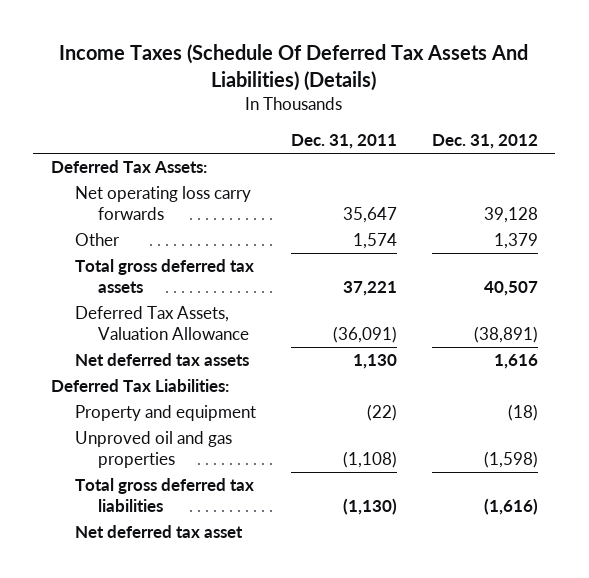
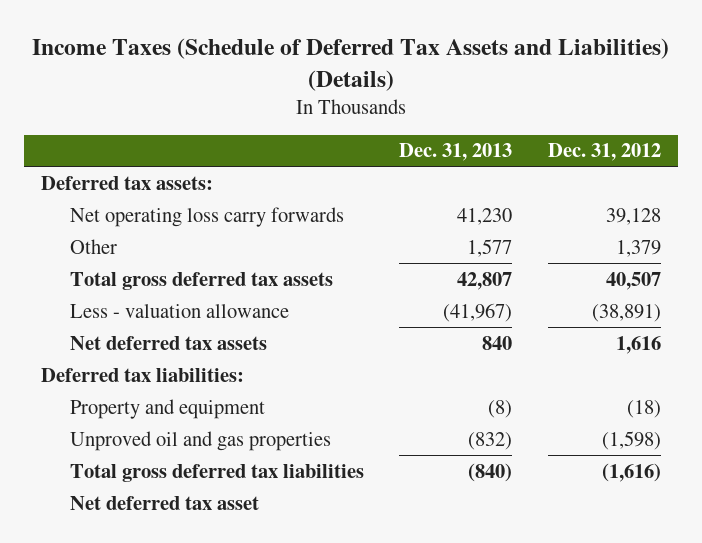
- Income Taxes (Schedule Of Deferred Tax Assets And Liabilities) (Details)
+ Income Taxes (Schedule of Deferred Tax Assets and Liabilities) (Details)
- | Dec. 31, 2011 | Dec. 31, 2012
+ | Dec. 31, 2013 | Dec. 31, 2012
- Deferred Tax Assets:
+ Deferred tax assets:
- Deferred Tax Assets, Valuation Allowance | (36,091) | (38,891)
+ Less - valuation allowance | (41,967) | (38,891)
- Deferred Tax Liabilities:
+ Deferred tax liabilities:

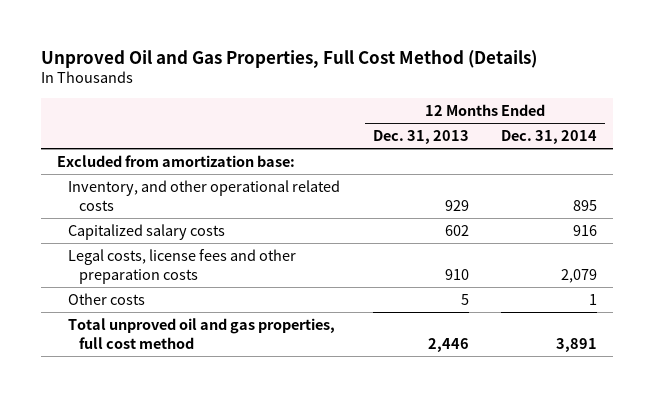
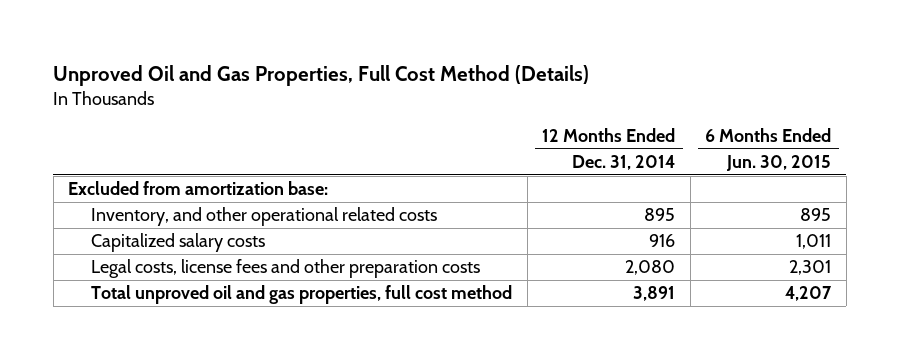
- | 12 Months Ended Dec. 31, 2013 | 12 Months Ended Dec. 31, 2014
+ | 12 Months Ended Dec. 31, 2014 | 6 Months Ended Jun. 30, 2015
- Legal costs, license fees and other preparation costs | 910 | 2,079
- Other costs | 5 | 1
+ Legal costs, license fees and other preparation costs | 2,080 | 2,301

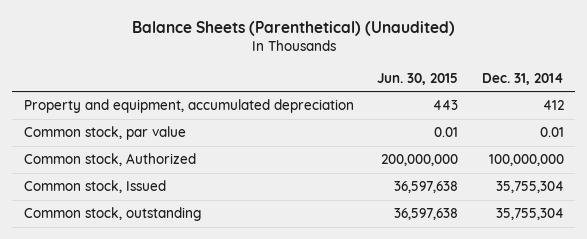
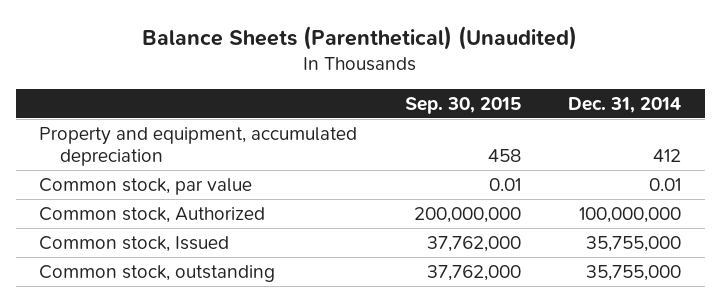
- | Jun. 30, 2015 | Dec. 31, 2014
+ | Sep. 30, 2015 | Dec. 31, 2014
- Common stock, Issued | 36,597,638 | 35,755,304
- Common stock, outstanding | 36,597,638 | 35,755,304
+ Common stock, Issued | 37,762,000 | 35,755,000
+ Common stock, outstanding | 37,762,000 | 35,755,000

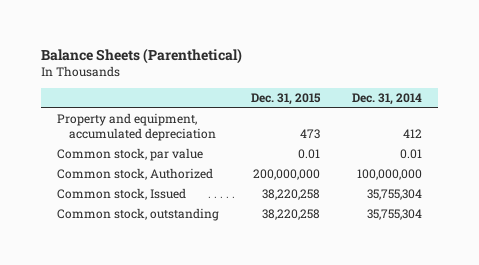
- Balance Sheets (Parenthetical) (Unaudited)
+ Balance Sheets (Parenthetical)
- | Sep. 30, 2015 | Dec. 31, 2014
+ | Dec. 31, 2015 | Dec. 31, 2014
- Common stock, Issued | 37,762,000 | 35,755,000
- Common stock, outstanding | 37,762,000 | 35,755,000
+ Common stock, Issued | 38,220,258 | 35,755,304
+ Common stock, outstanding | 38,220,258 | 35,755,304

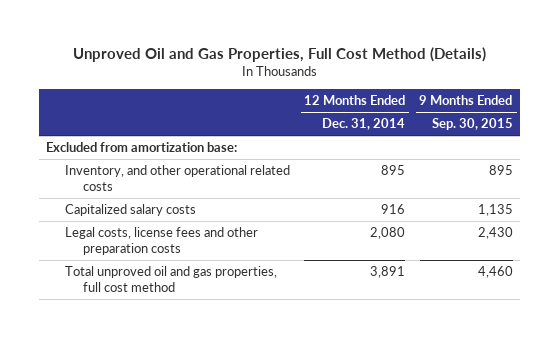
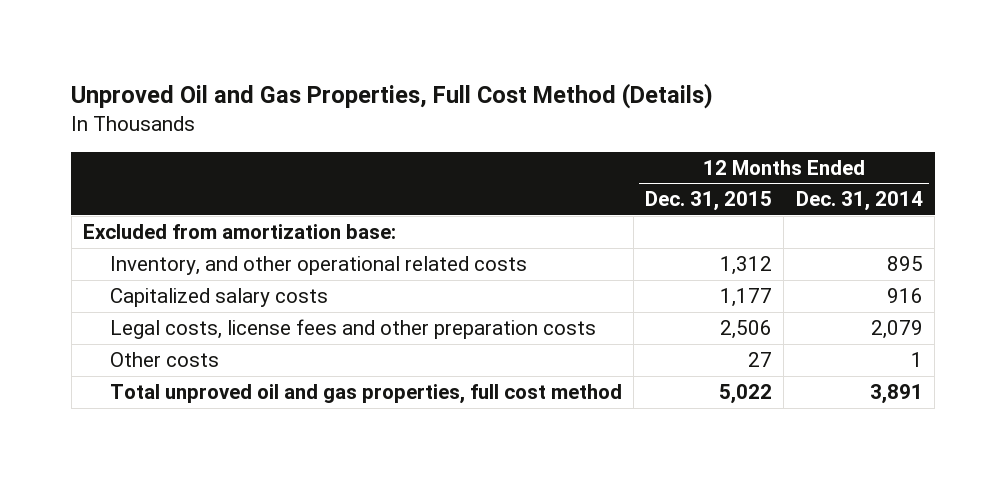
- | 12 Months Ended Dec. 31, 2014 | 9 Months Ended Sep. 30, 2015
+ | 12 Months Ended Dec. 31, 2015 | 12 Months Ended Dec. 31, 2014
- Legal costs, license fees and other preparation costs | 2,080 | 2,430
+ Legal costs, license fees and other preparation costs | 2,506 | 2,079
+ Other costs | 27 | 1

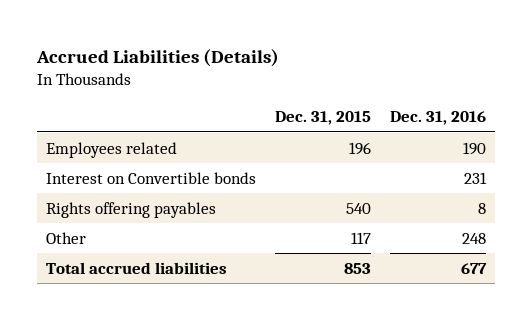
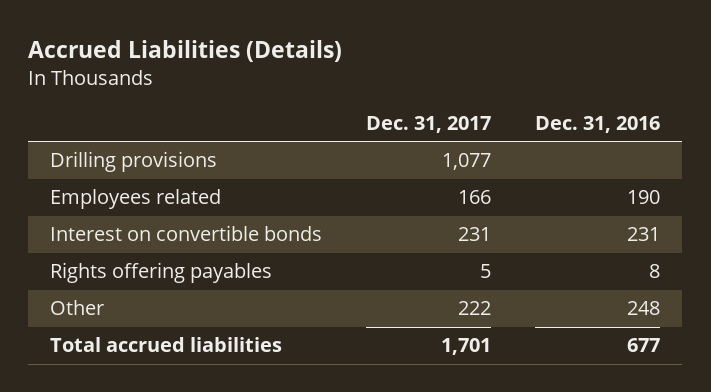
- | Dec. 31, 2015 | Dec. 31, 2016
+ | Dec. 31, 2017 | Dec. 31, 2016
+ Drilling provisions | 1,077 |
- Interest on Convertible bonds | | 231
+ Interest on convertible bonds | 231 | 231

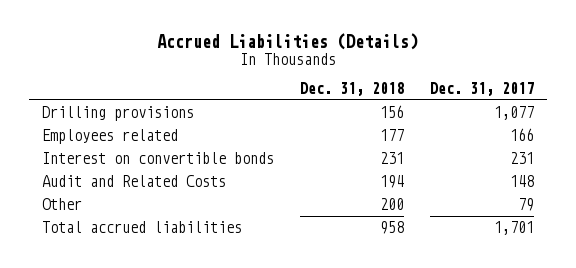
- | Dec. 31, 2017 | Dec. 31, 2016
+ | Dec. 31, 2018 | Dec. 31, 2017
- Rights offering payables | 5 | 8
- Other | 222 | 248
+ Audit and Related Costs | 194 | 148
+ Other | 200 | 79

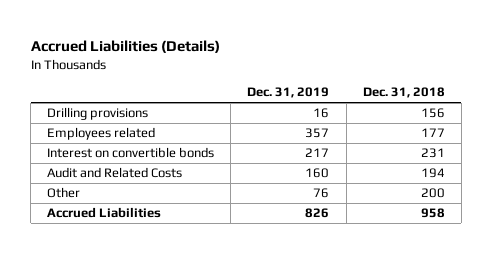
- | Dec. 31, 2018 | Dec. 31, 2017
+ | Dec. 31, 2019 | Dec. 31, 2018
- Total accrued liabilities | 958 | 1,701
+ Accrued Liabilities | 826 | 958

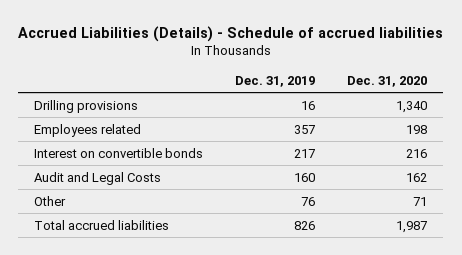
- Accrued Liabilities (Details)
+ Accrued Liabilities (Details) - Schedule of accrued liabilities
- | Dec. 31, 2019 | Dec. 31, 2018
+ | Dec. 31, 2019 | Dec. 31, 2020
- Audit and Related Costs | 160 | 194
+ Audit and Legal Costs | 160 | 162
- Accrued Liabilities | 826 | 958
+ Total accrued liabilities | 826 | 1,987

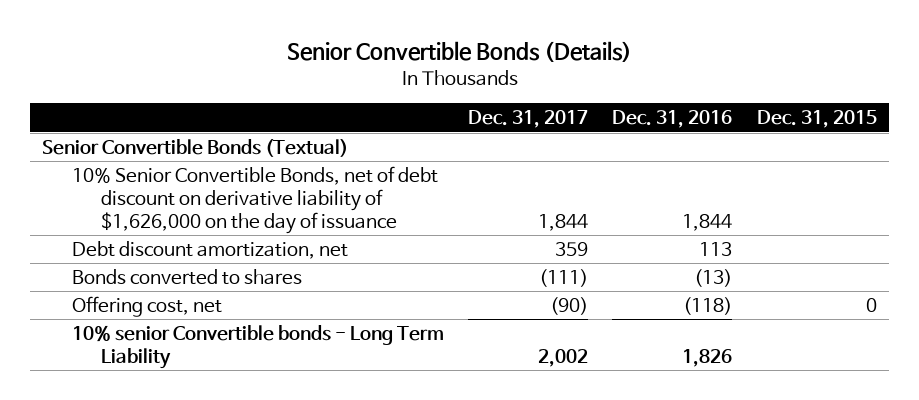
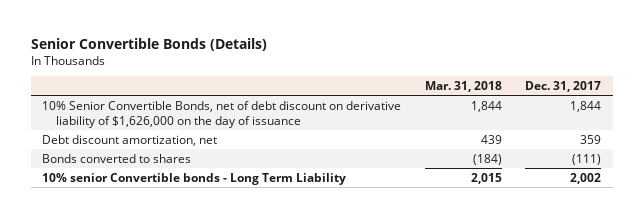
- | Dec. 31, 2017 | Dec. 31, 2016 | Dec. 31, 2015
+ | Mar. 31, 2018 | Dec. 31, 2017
- Senior Convertible Bonds (Textual)
- Offering cost, net | (90) | (118) | 0

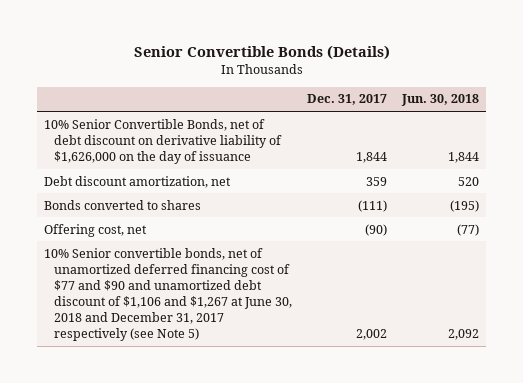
- | Mar. 31, 2018 | Dec. 31, 2017
+ | Dec. 31, 2017 | Jun. 30, 2018
- 10% senior Convertible bonds - Long Term Liability | 2,015 | 2,002
+ Offering cost, net | (90) | (77)
+ 10% Senior convertible bonds, net of unamortized deferred financing cost of $77 and $90 and unamortized debt discount of $1,106 and $1,267 at June 30, 2018 and December 31, 2017 respectively (see Note 5) | 2,002 | 2,092

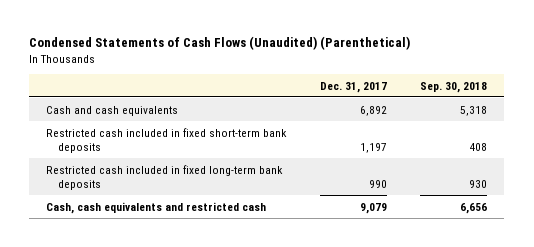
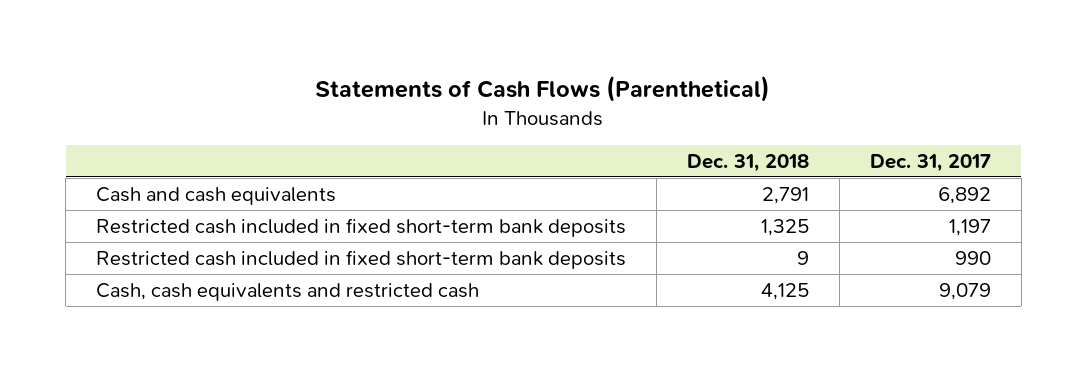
- Condensed Statements of Cash Flows (Unaudited) (Parenthetical)
+ Statements of Cash Flows (Parenthetical)
- | Dec. 31, 2017 | Sep. 30, 2018
+ | Dec. 31, 2018 | Dec. 31, 2017
- Restricted cash included in fixed long-term bank deposits | 990 | 930
+ Restricted cash included in fixed short-term bank deposits | 9 | 990

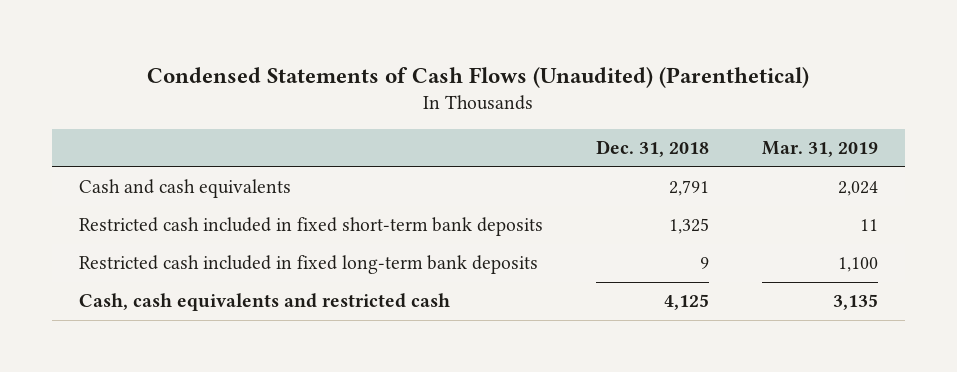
- Statements of Cash Flows (Parenthetical)
+ Condensed Statements of Cash Flows (Unaudited) (Parenthetical)
- | Dec. 31, 2018 | Dec. 31, 2017
+ | Dec. 31, 2018 | Mar. 31, 2019
- Restricted cash included in fixed short-term bank deposits | 9 | 990
+ Restricted cash included in fixed long-term bank deposits | 9 | 1,100

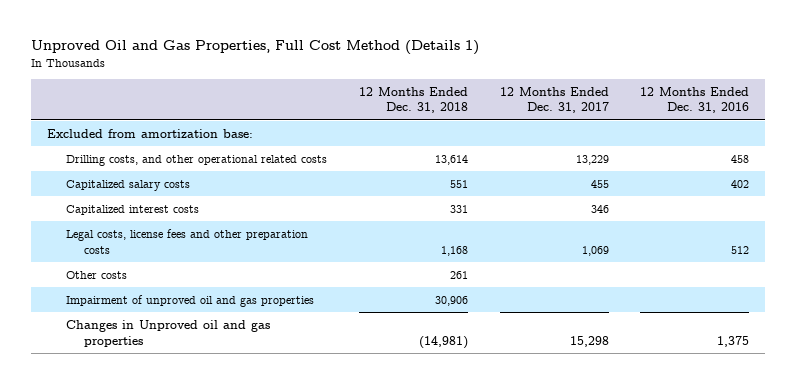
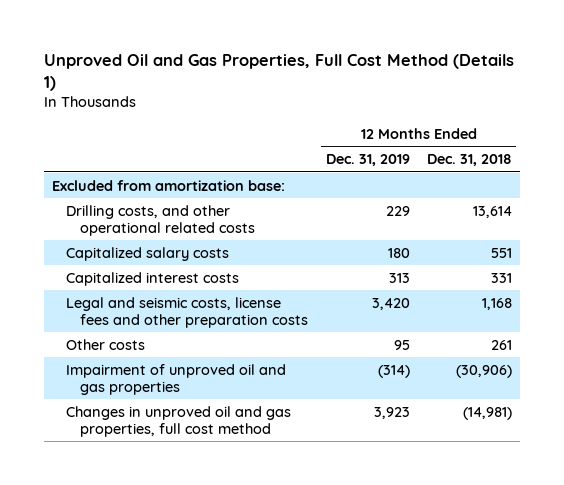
- | 12 Months Ended Dec. 31, 2018 | 12 Months Ended Dec. 31, 2017 | 12 Months Ended Dec. 31, 2016
+ | 12 Months Ended Dec. 31, 2019 | 12 Months Ended Dec. 31, 2018
- Legal costs, license fees and other preparation costs | 1,168 | 1,069 | 512
+ Legal and seismic costs, license fees and other preparation costs | 3,420 | 1,168
- Impairment of unproved oil and gas properties | 30,906 | |
- Changes in Unproved oil and gas properties | (14,981) | 15,298 | 1,375
+ Impairment of unproved oil and gas properties | (314) | (30,906)
+ Changes in unproved oil and gas properties, full cost method | 3,923 | (14,981)

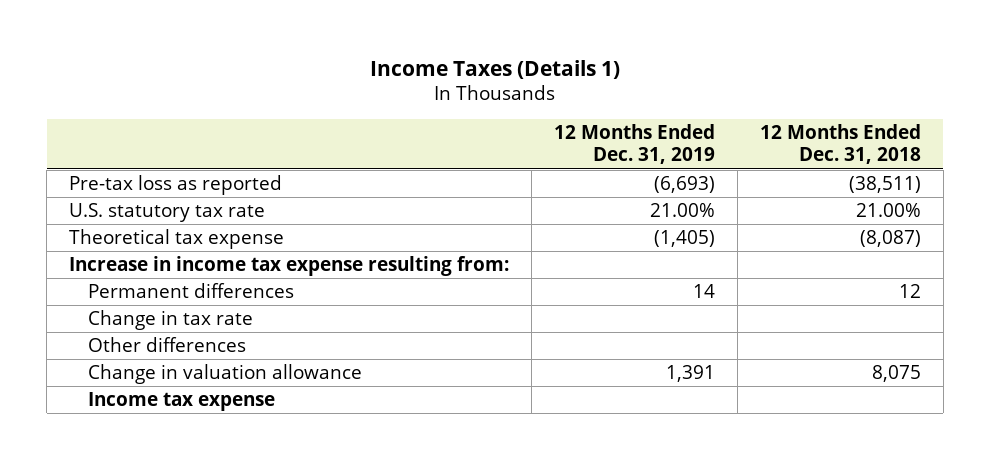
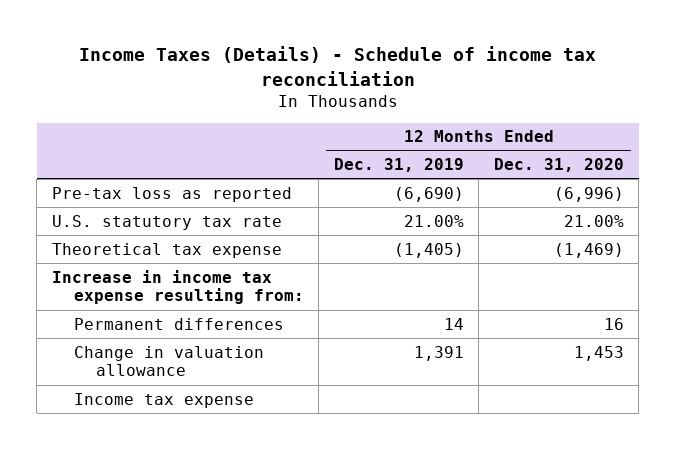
- Income Taxes (Details 1)
+ Income Taxes (Details) - Schedule of income tax reconciliation
- | 12 Months Ended Dec. 31, 2019 | 12 Months Ended Dec. 31, 2018
+ | 12 Months Ended Dec. 31, 2019 | 12 Months Ended Dec. 31, 2020
- Pre-tax loss as reported | (6,693) | (38,511)
+ Pre-tax loss as reported | (6,690) | (6,996)
- Change in tax rate
- Other differences

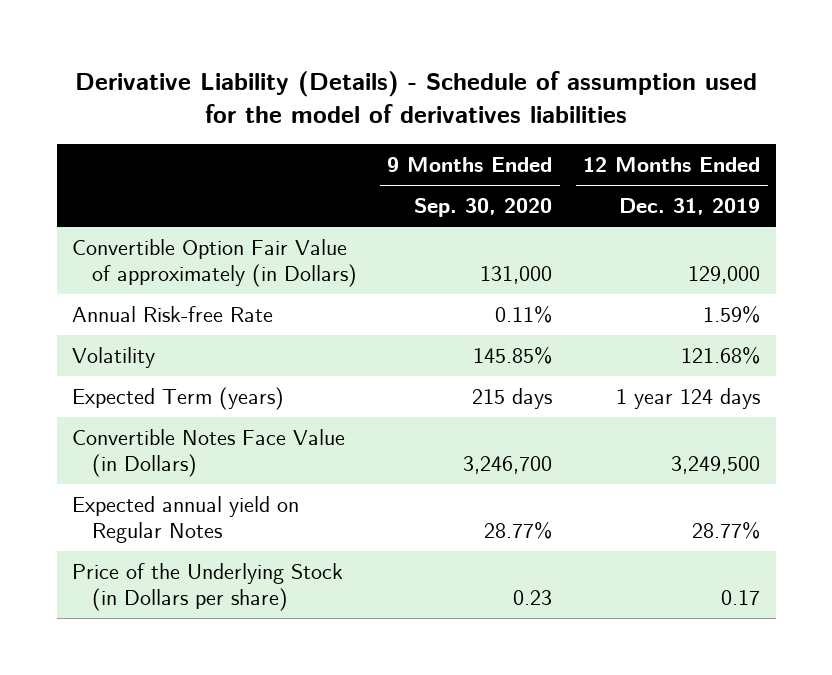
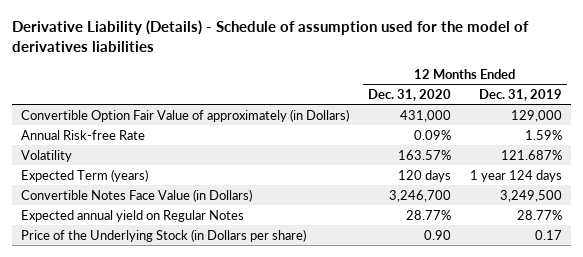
- | 9 Months Ended Sep. 30, 2020 | 12 Months Ended Dec. 31, 2019
+ | 12 Months Ended Dec. 31, 2020 | 12 Months Ended Dec. 31, 2019
- Volatility | 145.85% | 121.68%
+ Volatility | 163.57% | 121.687%

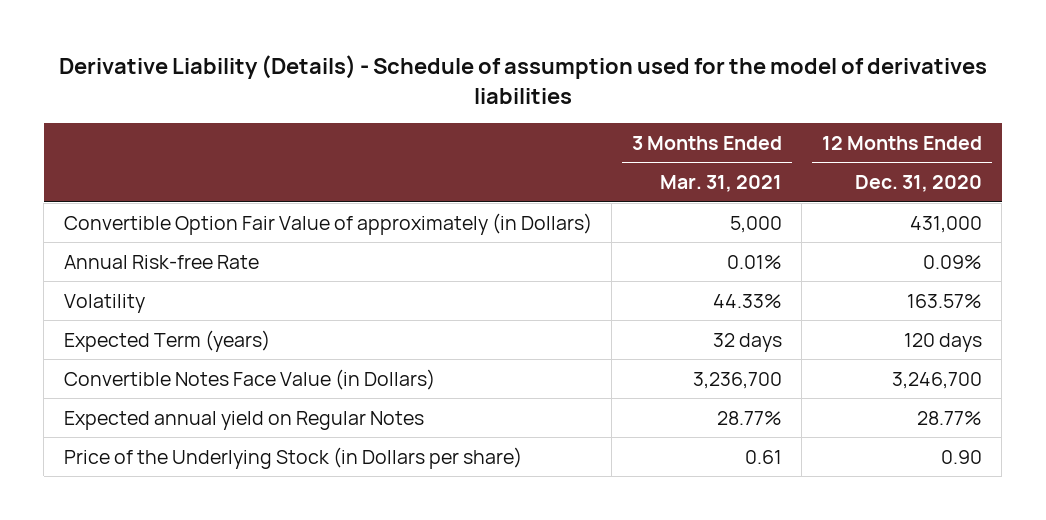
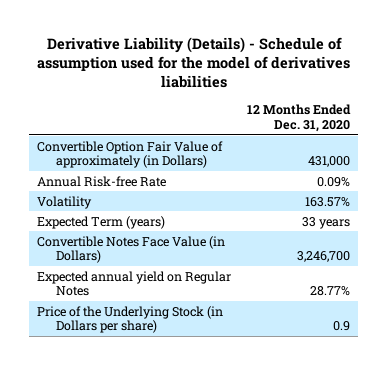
- | 3 Months Ended Mar. 31, 2021 | 12 Months Ended Dec. 31, 2020
+ | 12 Months Ended Dec. 31, 2020
- Expected Term (years) | 32 days | 120 days
+ Expected Term (years) | 33 years
- Price of the Underlying Stock (in Dollars per share) | 0.61 | 0.90
+ Price of the Underlying Stock (in Dollars per share) | 0.9

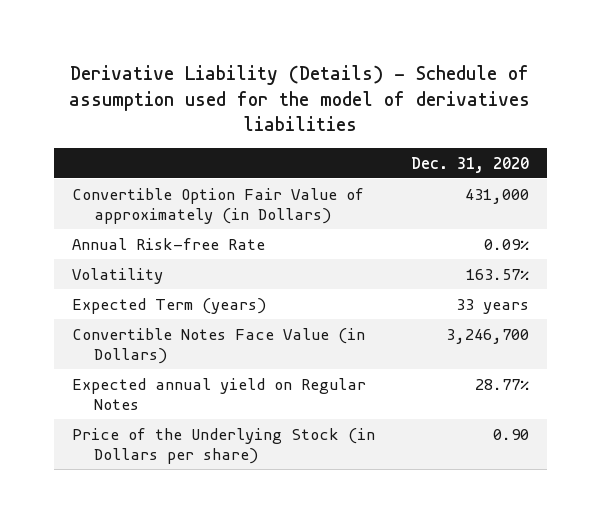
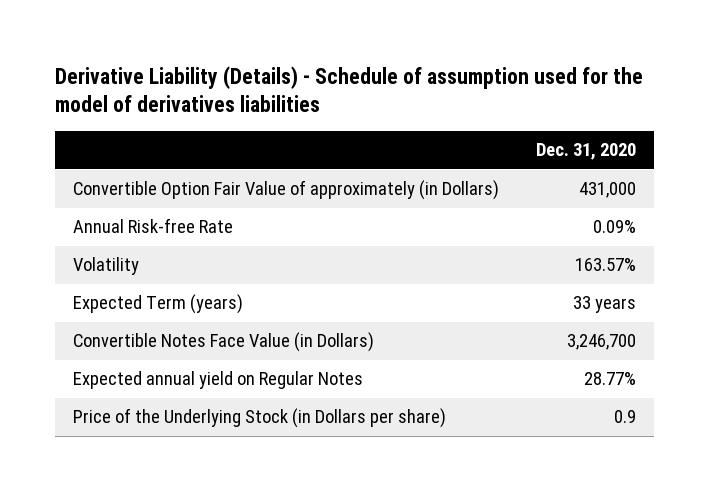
- Price of the Underlying Stock (in Dollars per share) | 0.90
+ Price of the Underlying Stock (in Dollars per share) | 0.9

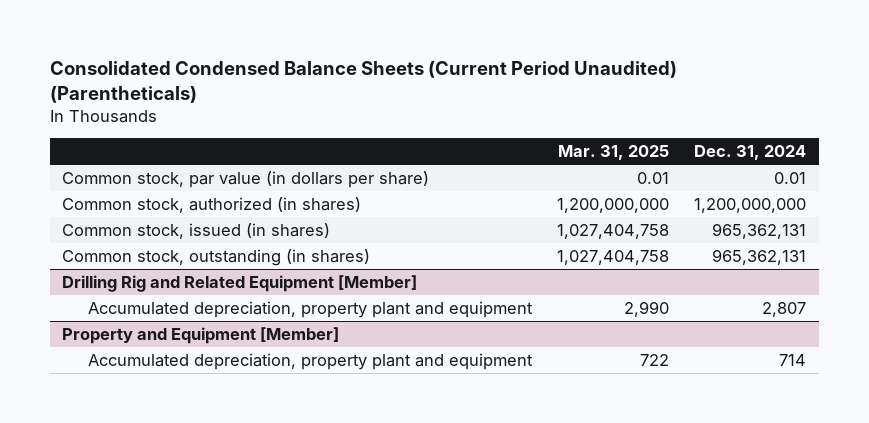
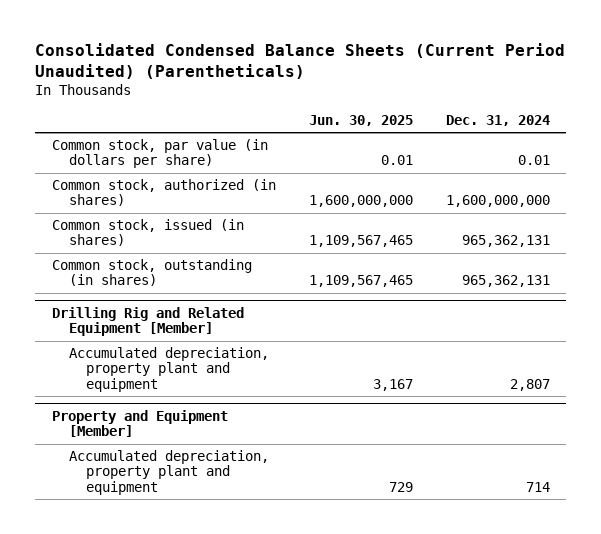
- | Mar. 31, 2025 | Dec. 31, 2024
+ | Jun. 30, 2025 | Dec. 31, 2024
- Common stock, authorized (in shares) | 1,200,000,000 | 1,200,000,000
+ Common stock, authorized (in shares) | 1,600,000,000 | 1,600,000,000

